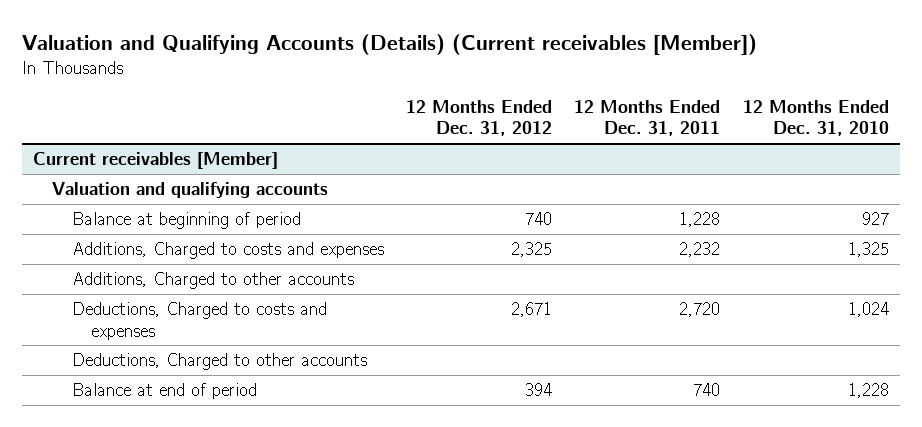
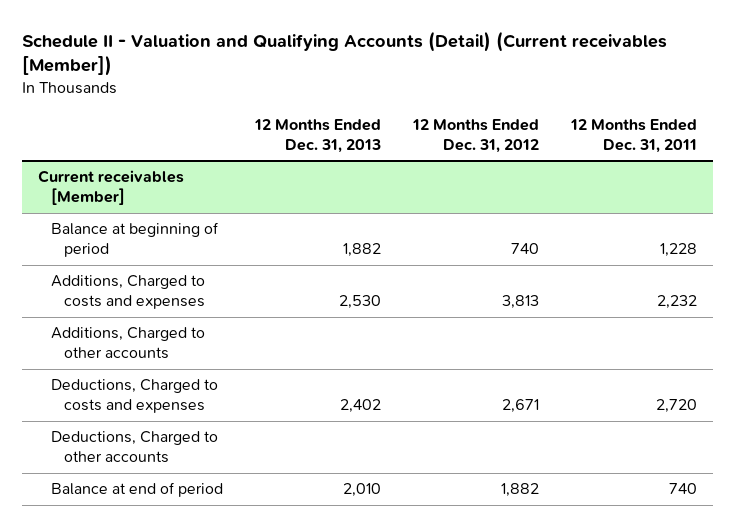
- Valuation and Qualifying Accounts (Details) (Current receivables [Member])
+ Schedule II - Valuation and Qualifying Accounts (Detail) (Current receivables [Member])
- | 12 Months Ended Dec. 31, 2012 | 12 Months Ended Dec. 31, 2011 | 12 Months Ended Dec. 31, 2010
+ | 12 Months Ended Dec. 31, 2013 | 12 Months Ended Dec. 31, 2012 | 12 Months Ended Dec. 31, 2011
@ Current receivables [Member]
- Valuation and qualifying accounts
- Additions, Charged to costs and expenses | 2,325 | 2,232 | 1,325
+ Additions, Charged to costs and expenses | 2,530 | 3,813 | 2,232
- Balance at end of period | 394 | 740 | 1,228
+ Balance at end of period | 2,010 | 1,882 | 740

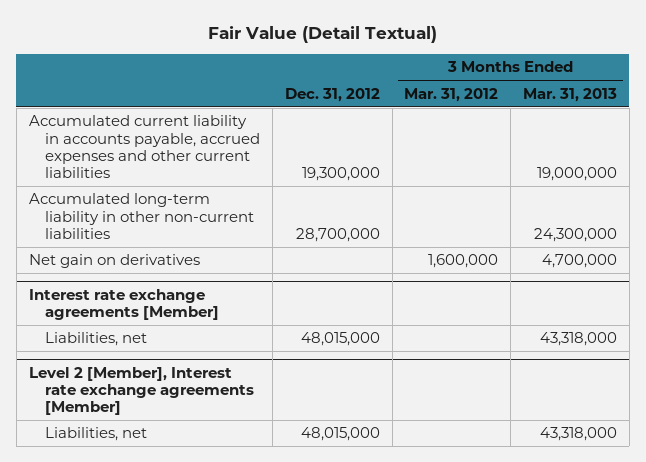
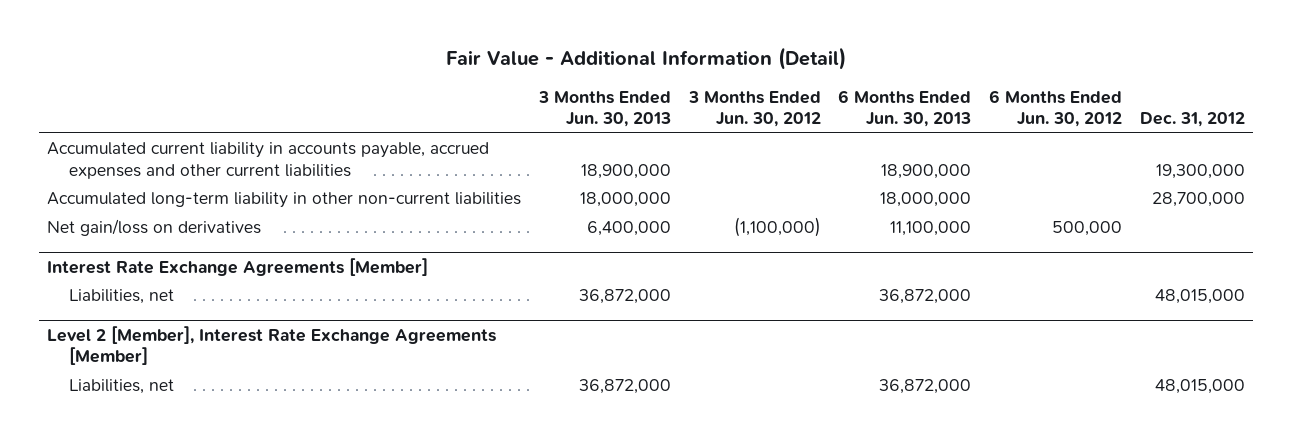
- Fair Value (Detail Textual)
+ Fair Value - Additional Information (Detail)
- | Dec. 31, 2012 | 3 Months Ended Mar. 31, 2012 | 3 Months Ended Mar. 31, 2013
+ | 3 Months Ended Jun. 30, 2013 | 3 Months Ended Jun. 30, 2012 | 6 Months Ended Jun. 30, 2013 | 6 Months Ended Jun. 30, 2012 | Dec. 31, 2012
- Net gain on derivatives | | 1,600,000 | 4,700,000
- Interest rate exchange agreements [Member]
+ Net gain/loss on derivatives | 6,400,000 | (1,100,000) | 11,100,000 | 500,000 |
+ Interest Rate Exchange Agreements [Member]
- Level 2 [Member], Interest rate exchange agreements [Member]
+ Level 2 [Member], Interest Rate Exchange Agreements [Member]

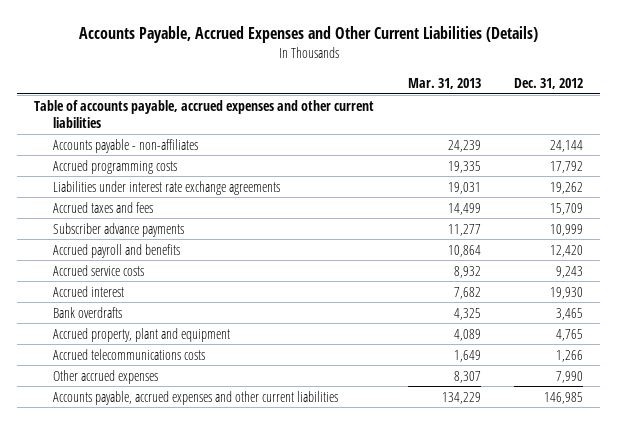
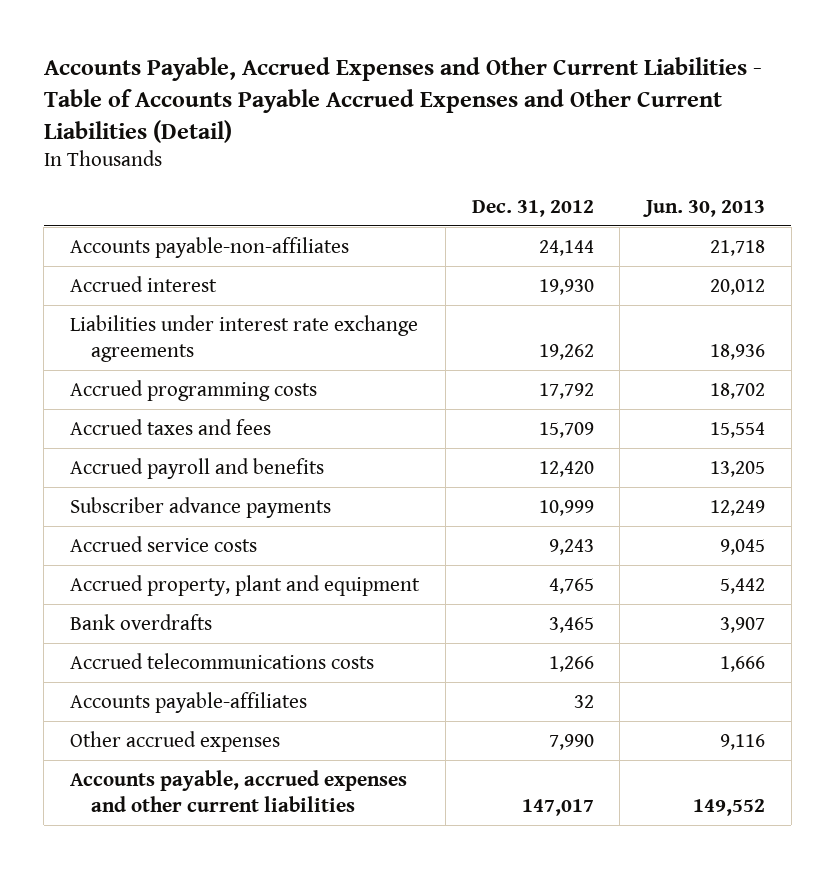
- Accounts Payable, Accrued Expenses and Other Current Liabilities (Details)
+ Accounts Payable, Accrued Expenses and Other Current Liabilities - Table of Accounts Payable Accrued Expenses and Other Current Liabilities (Detail)
- | Mar. 31, 2013 | Dec. 31, 2012
+ | Dec. 31, 2012 | Jun. 30, 2013
- Table of accounts payable, accrued expenses and other current liabilities
- Accounts payable - non-affiliates | 24,239 | 24,144
+ Accounts payable-non-affiliates | 24,144 | 21,718
moved up: Accrued interest | 19,930 | 20,012
moved down: Accrued programming costs | 17,792 | 18,702
moved down: Subscriber advance payments | 10,999 | 12,249
moved down: Bank overdrafts | 3,465 | 3,907
+ Accounts payable-affiliates | 32 |
- Accounts payable, accrued expenses and other current liabilities | 134,229 | 146,985
+ Accounts payable, accrued expenses and other current liabilities | 147,017 | 149,552

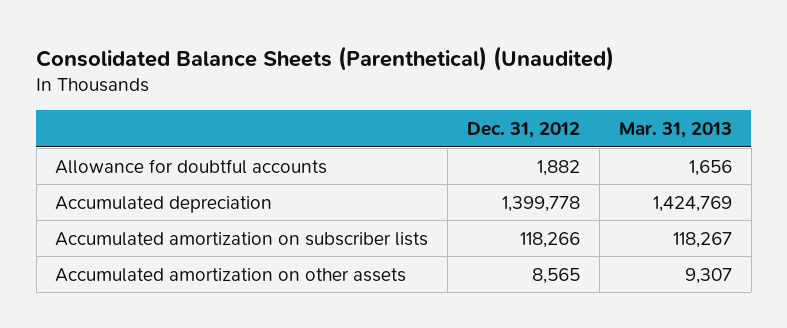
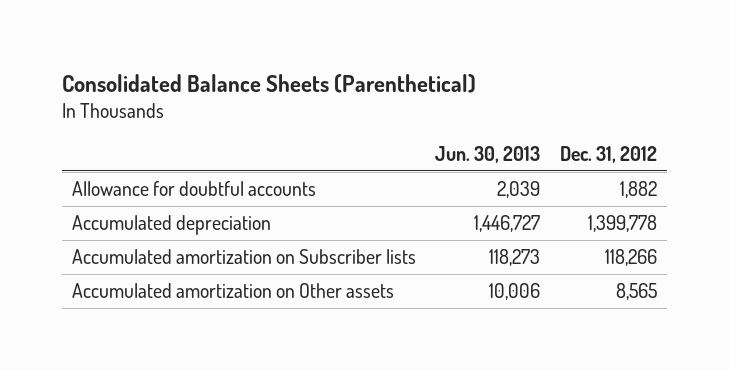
- Consolidated Balance Sheets (Parenthetical) (Unaudited)
+ Consolidated Balance Sheets (Parenthetical)
- | Dec. 31, 2012 | Mar. 31, 2013
+ | Jun. 30, 2013 | Dec. 31, 2012
- Accumulated amortization on subscriber lists | 118,266 | 118,267
- Accumulated amortization on other assets | 8,565 | 9,307
+ Accumulated amortization on Subscriber lists | 118,273 | 118,266
+ Accumulated amortization on Other assets | 10,006 | 8,565

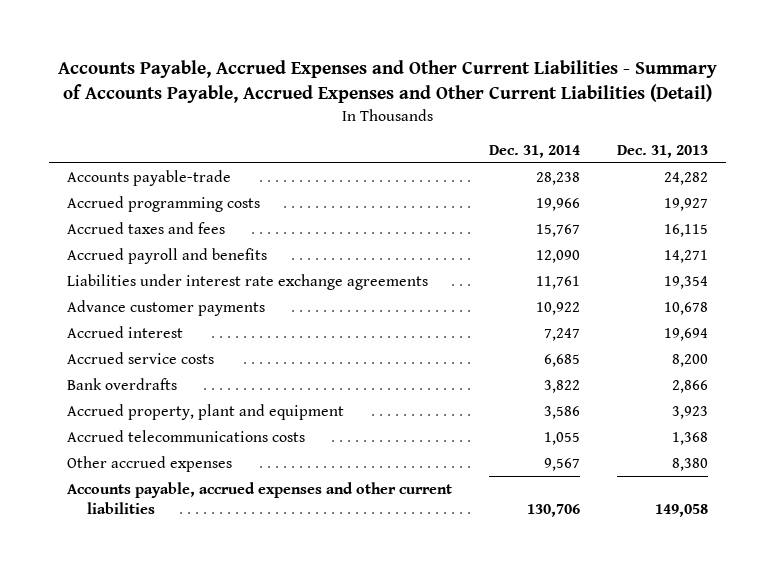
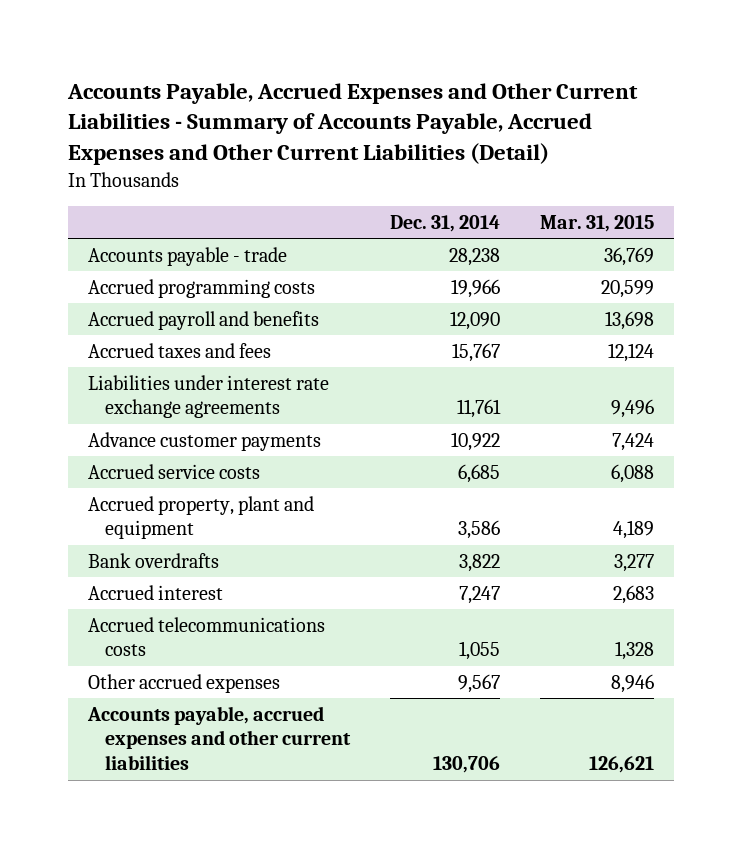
- | Dec. 31, 2014 | Dec. 31, 2013
+ | Dec. 31, 2014 | Mar. 31, 2015
- Accounts payable-trade | 28,238 | 24,282
+ Accounts payable - trade | 28,238 | 36,769
moved down: Accrued taxes and fees | 15,767 | 12,124
moved down: Bank overdrafts | 3,822 | 3,277
moved down: Accrued interest | 7,247 | 2,683

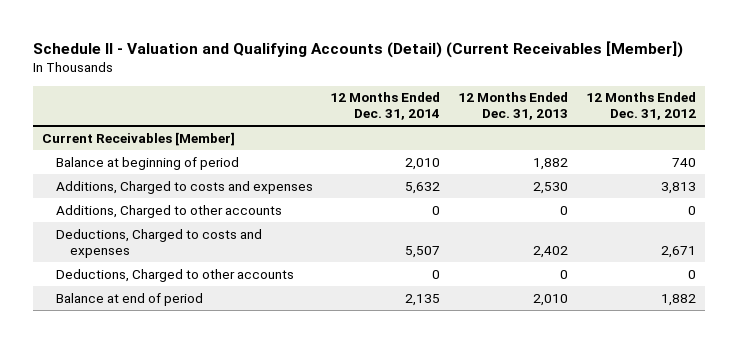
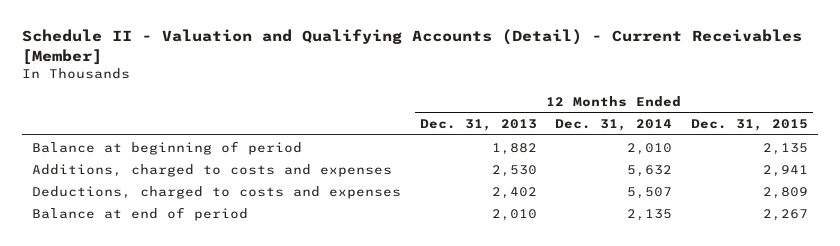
- Schedule II - Valuation and Qualifying Accounts (Detail) (Current Receivables [Member])
+ Schedule II - Valuation and Qualifying Accounts (Detail) - Current Receivables [Member]
- | 12 Months Ended Dec. 31, 2014 | 12 Months Ended Dec. 31, 2013 | 12 Months Ended Dec. 31, 2012
+ | 12 Months Ended Dec. 31, 2013 | 12 Months Ended Dec. 31, 2014 | 12 Months Ended Dec. 31, 2015
- Current Receivables [Member]
- Additions, Charged to costs and expenses | 5,632 | 2,530 | 3,813
- Additions, Charged to other accounts | 0 | 0 | 0
- Deductions, Charged to costs and expenses | 5,507 | 2,402 | 2,671
- Deductions, Charged to other accounts | 0 | 0 | 0
+ Additions, charged to costs and expenses | 2,530 | 5,632 | 2,941
+ Deductions, charged to costs and expenses | 2,402 | 5,507 | 2,809

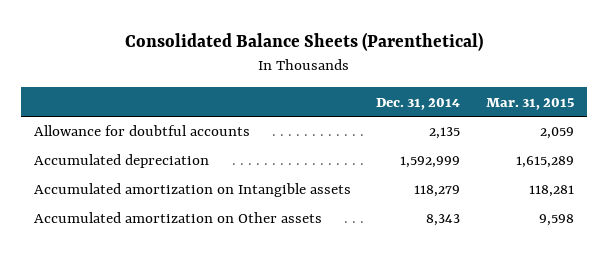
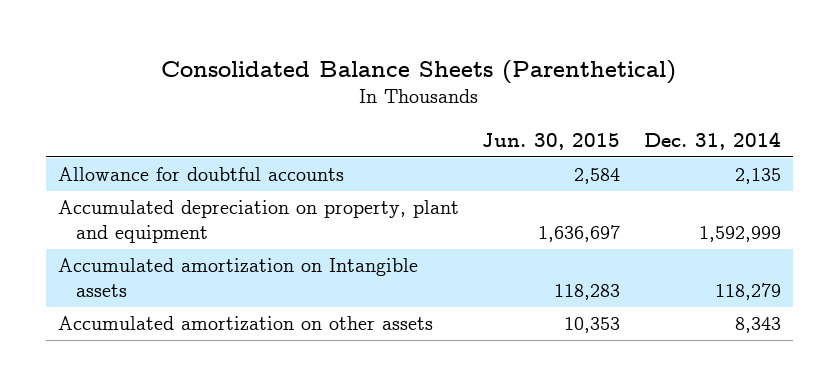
- | Dec. 31, 2014 | Mar. 31, 2015
+ | Jun. 30, 2015 | Dec. 31, 2014
- Accumulated depreciation | 1,592,999 | 1,615,289
+ Accumulated depreciation on property, plant and equipment | 1,636,697 | 1,592,999
- Accumulated amortization on Other assets | 8,343 | 9,598
+ Accumulated amortization on other assets | 10,353 | 8,343

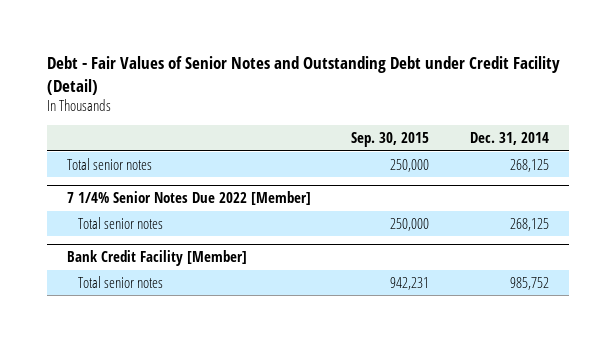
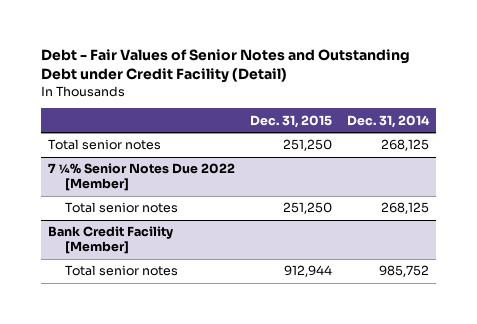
- | Sep. 30, 2015 | Dec. 31, 2014
+ | Dec. 31, 2015 | Dec. 31, 2014
- 7 1/4% Senior Notes Due 2022 [Member]
+ 7 ¼% Senior Notes Due 2022 [Member]

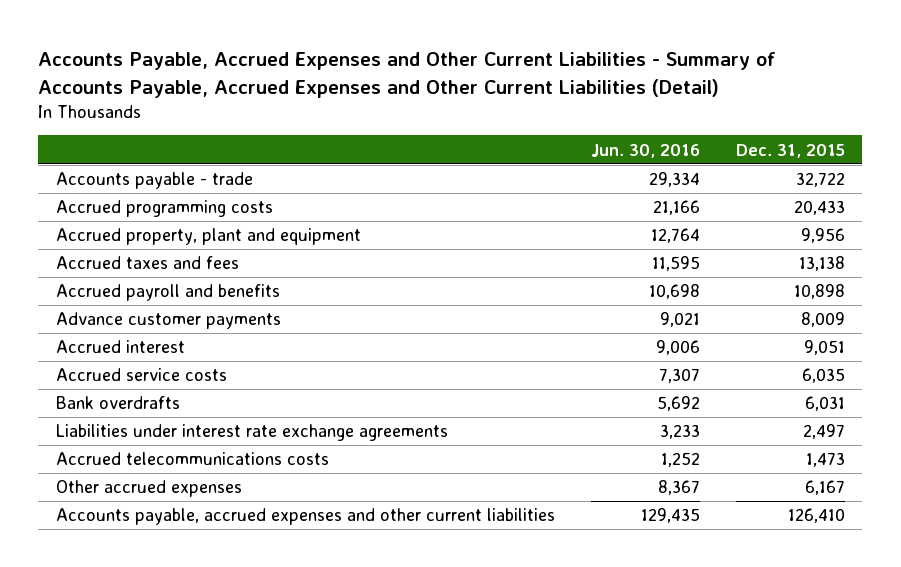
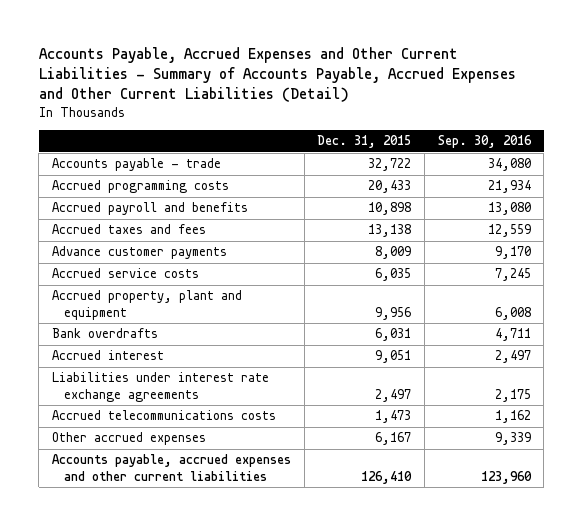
- | Jun. 30, 2016 | Dec. 31, 2015
+ | Dec. 31, 2015 | Sep. 30, 2016
moved down: Accrued taxes and fees | 13,138 | 12,559
moved down: Accrued property, plant and equipment | 9,956 | 6,008
moved down: Accrued interest | 9,051 | 2,497

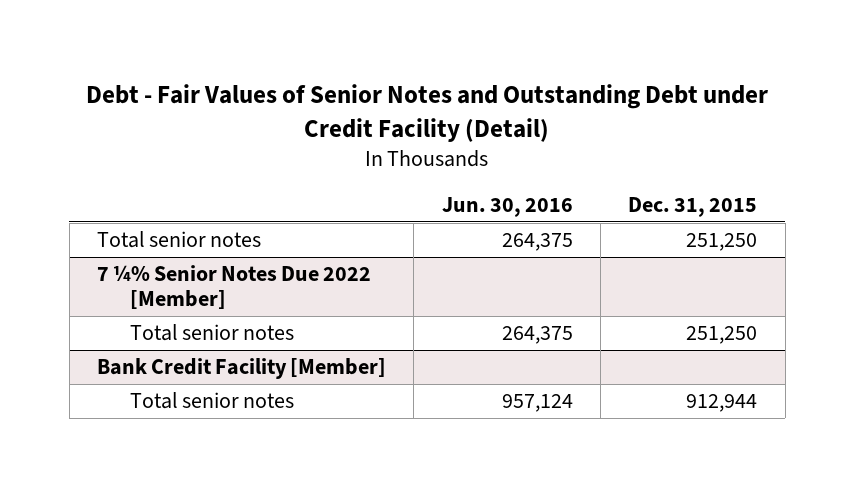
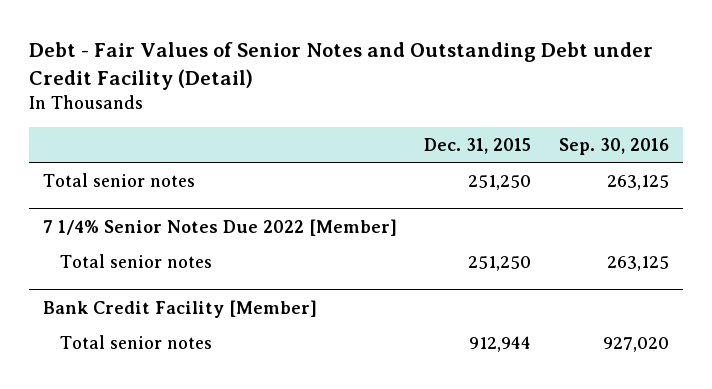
- | Jun. 30, 2016 | Dec. 31, 2015
+ | Dec. 31, 2015 | Sep. 30, 2016
- 7 ¼% Senior Notes Due 2022 [Member]
+ 7 1/4% Senior Notes Due 2022 [Member]

